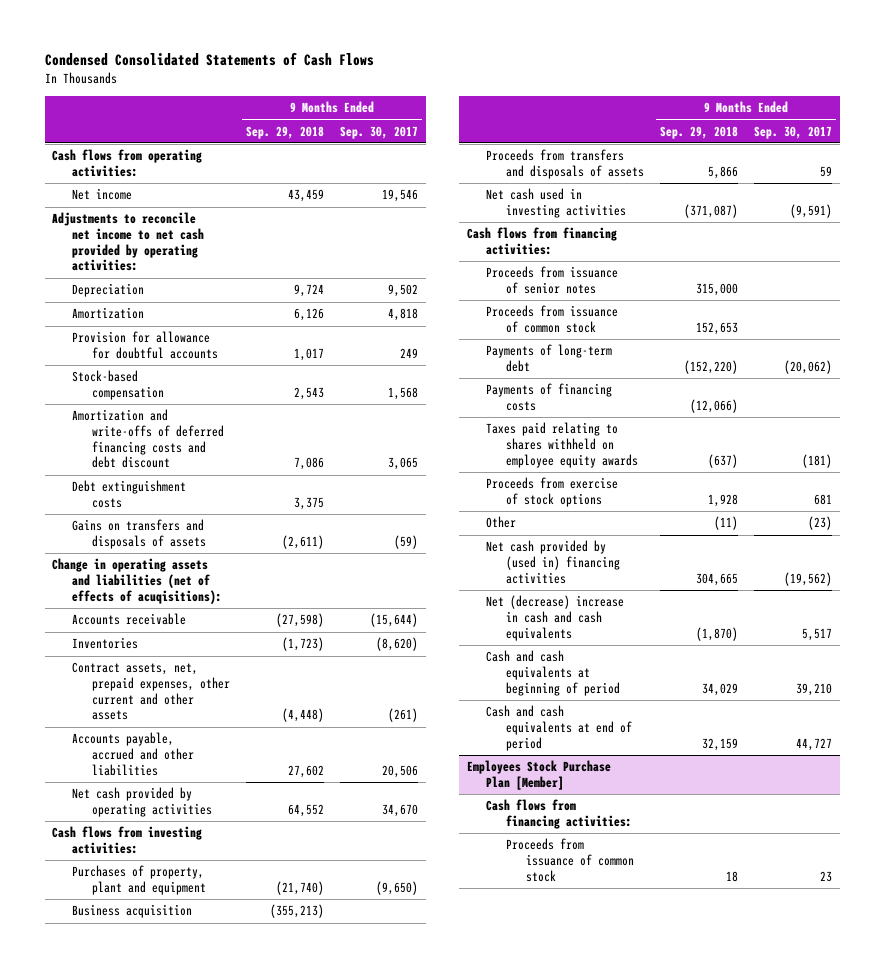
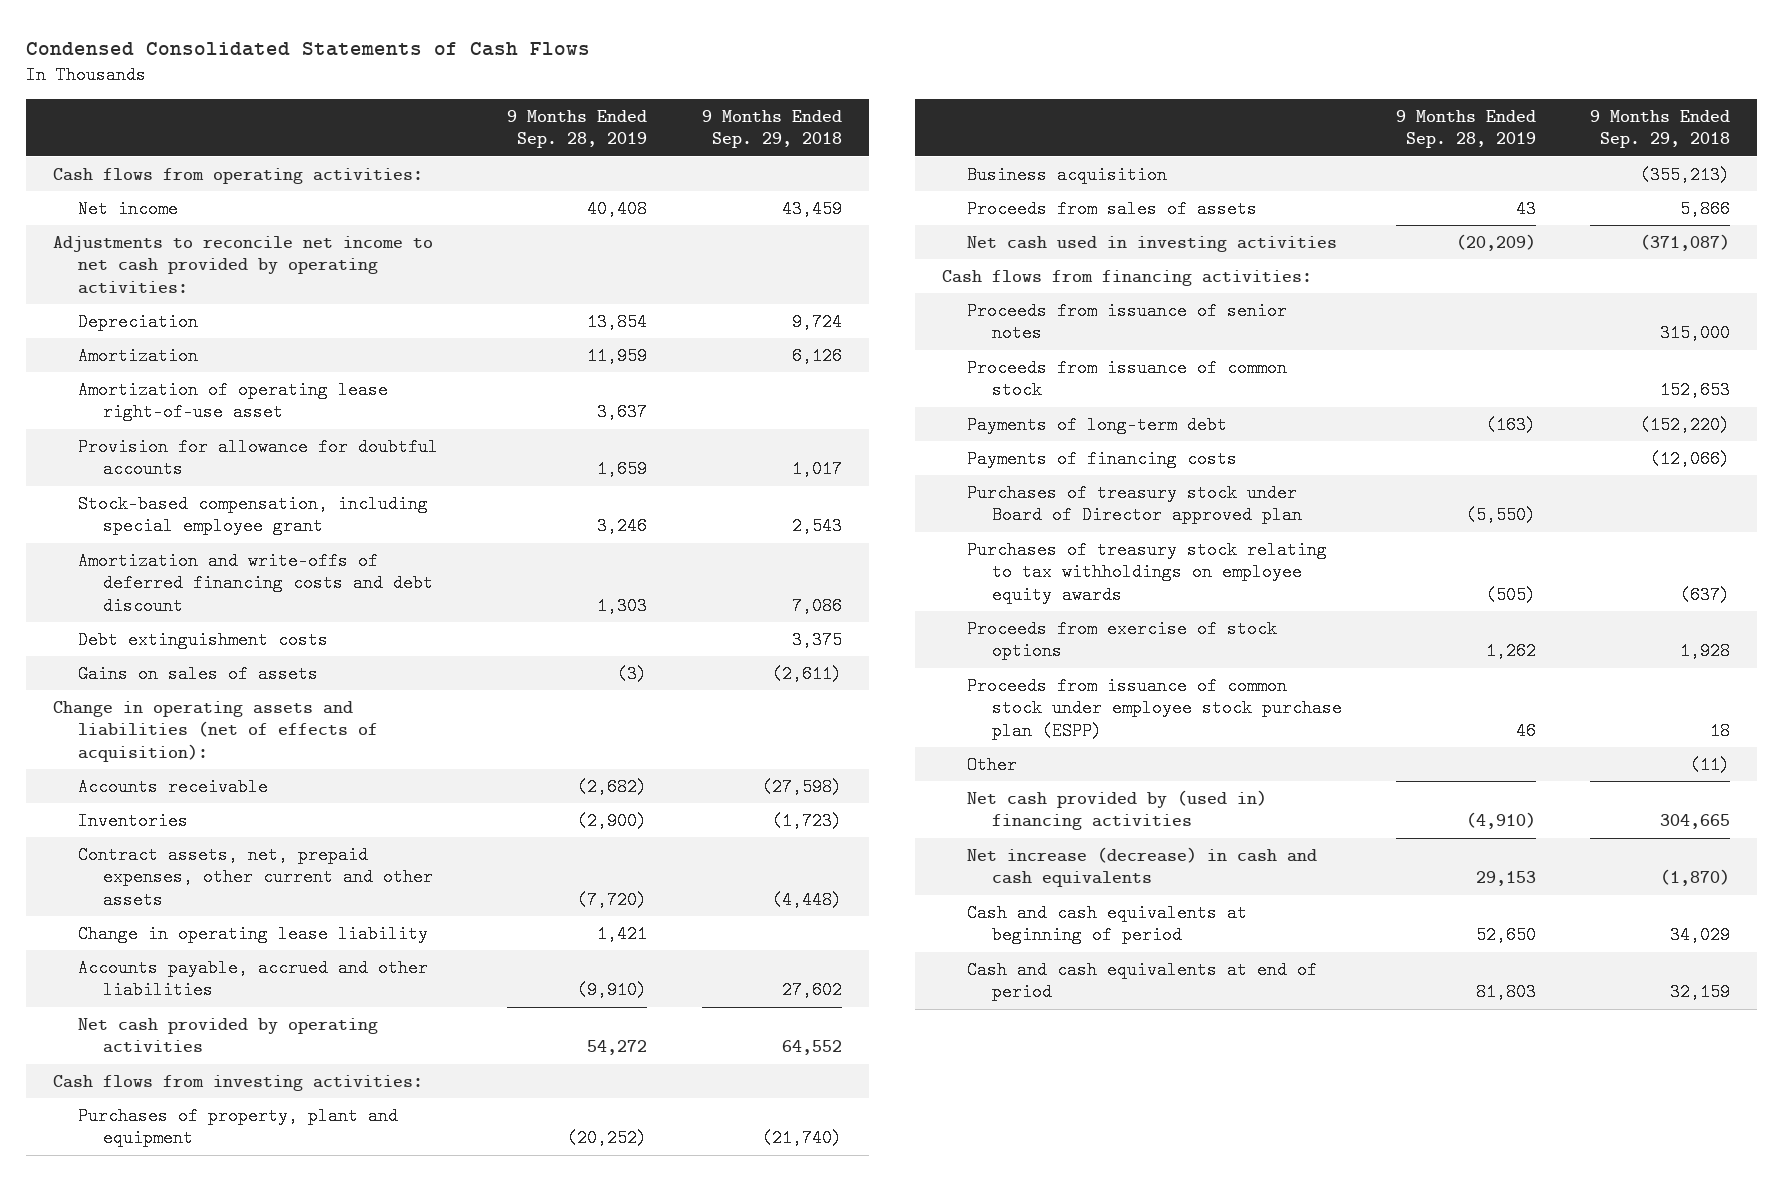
- | 9 Months Ended Sep. 29, 2018 | 9 Months Ended Sep. 30, 2017
+ | 9 Months Ended Sep. 28, 2019 | 9 Months Ended Sep. 29, 2018
+ Amortization of operating lease right-of-use asset | 3,637 |
- Stock-based compensation | 2,543 | 1,568
+ Stock-based compensation, including special employee grant | 3,246 | 2,543
- Gains on transfers and disposals of assets | (2,611) | (59)
- Change in operating assets and liabilities (net of effects of acuqisitions):
+ Gains on sales of assets | (3) | (2,611)
+ Change in operating assets and liabilities (net of effects of acquisition):
+ Change in operating lease liability | 1,421 |
- Proceeds from transfers and disposals of assets | 5,866 | 59
+ Proceeds from sales of assets | 43 | 5,866
- Taxes paid relating to shares withheld on employee equity awards | (637) | (181)
+ Purchases of treasury stock under Board of Director approved plan | (5,550) |
+ Purchases of treasury stock relating to tax withholdings on employee equity awards | (505) | (637)
+ Proceeds from issuance of common stock under employee stock purchase plan (ESPP) | 46 | 18
- Net (decrease) increase in cash and cash equivalents | (1,870) | 5,517
+ Net increase (decrease) in cash and cash equivalents | 29,153 | (1,870)
- Employees Stock Purchase Plan [Member]
- Cash flows from financing activities:
- Proceeds from issuance of common stock | 18 | 23

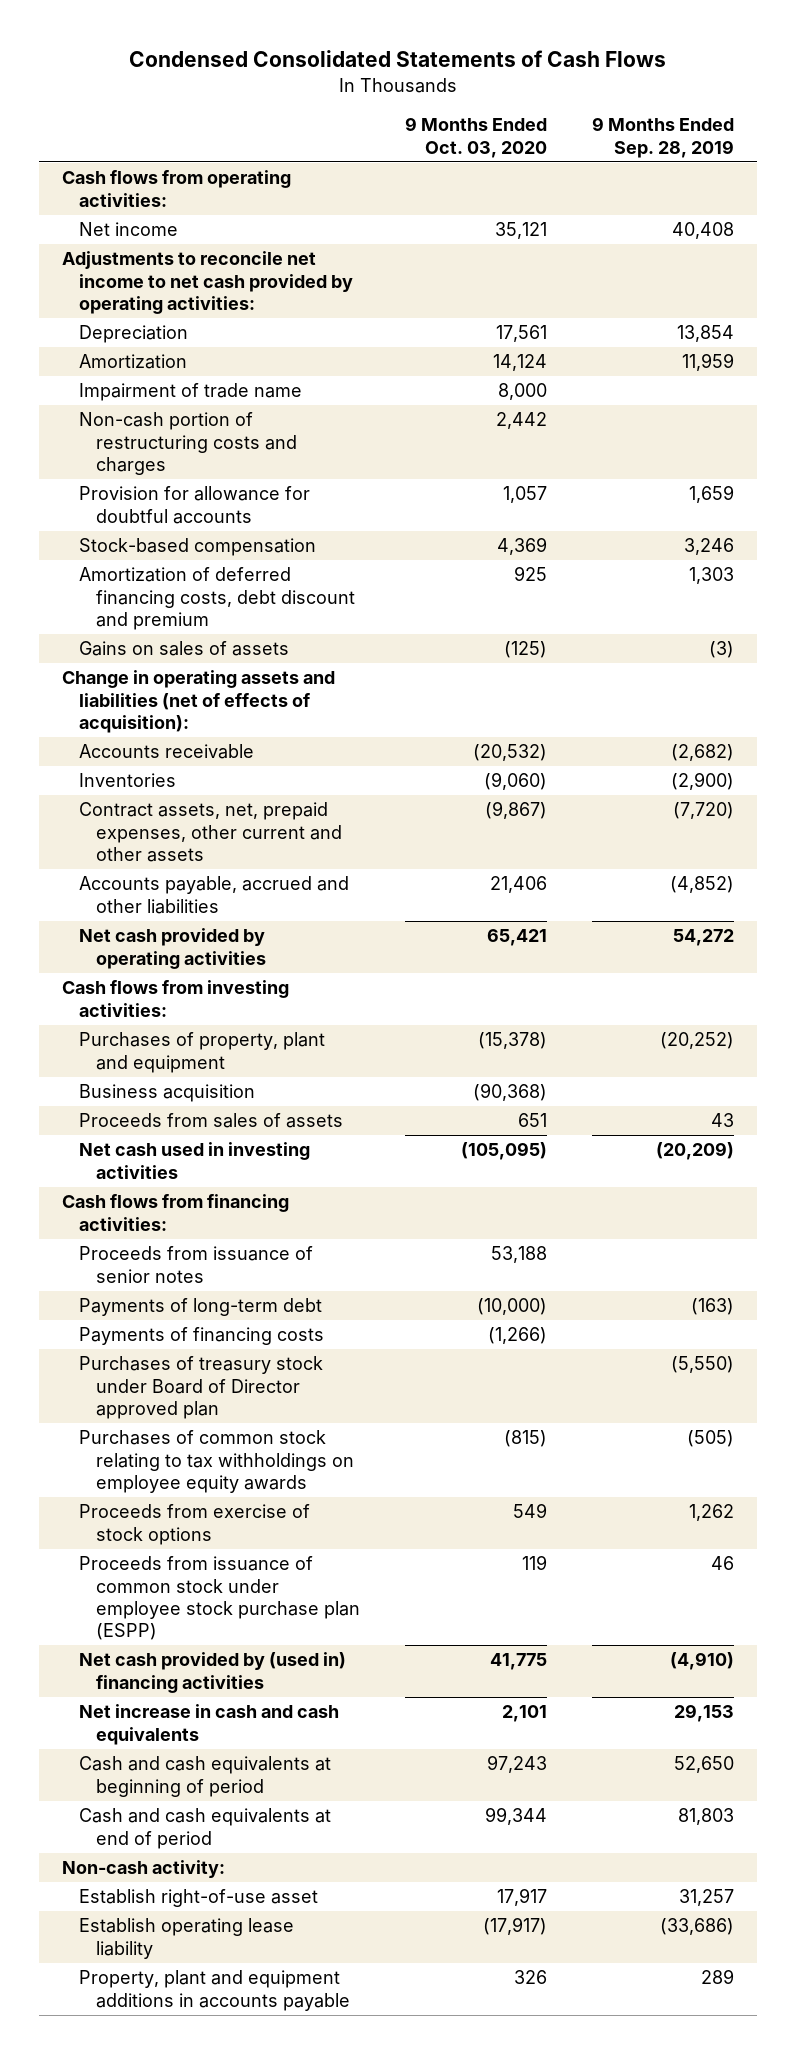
- | 9 Months Ended Sep. 28, 2019 | 9 Months Ended Sep. 29, 2018
+ | 9 Months Ended Oct. 03, 2020 | 9 Months Ended Sep. 28, 2019
- Amortization of operating lease right-of-use asset | 3,637 |
+ Impairment of trade name | 8,000 |
+ Non-cash portion of restructuring costs and charges | 2,442 |
- Stock-based compensation, including special employee grant | 3,246 | 2,543
- Amortization and write-offs of deferred financing costs and debt discount | 1,303 | 7,086
- Debt extinguishment costs | | 3,375
+ Stock-based compensation | 4,369 | 3,246
+ Amortization of deferred financing costs, debt discount and premium | 925 | 1,303
- Change in operating lease liability | 1,421 |
- Accounts payable, accrued and other liabilities | (9,910) | 27,602
+ Accounts payable, accrued and other liabilities | 21,406 | (4,852)
- Proceeds from issuance of common stock | | 152,653
- Purchases of treasury stock relating to tax withholdings on employee equity awards | (505) | (637)
+ Purchases of common stock relating to tax withholdings on employee equity awards | (815) | (505)
- Other | | (11)
- Net increase (decrease) in cash and cash equivalents | 29,153 | (1,870)
+ Net increase in cash and cash equivalents | 2,101 | 29,153
+ Non-cash activity:
+ Establish right-of-use asset | 17,917 | 31,257
+ Establish operating lease liability | (17,917) | (33,686)
+ Property, plant and equipment additions in accounts payable | 326 | 289

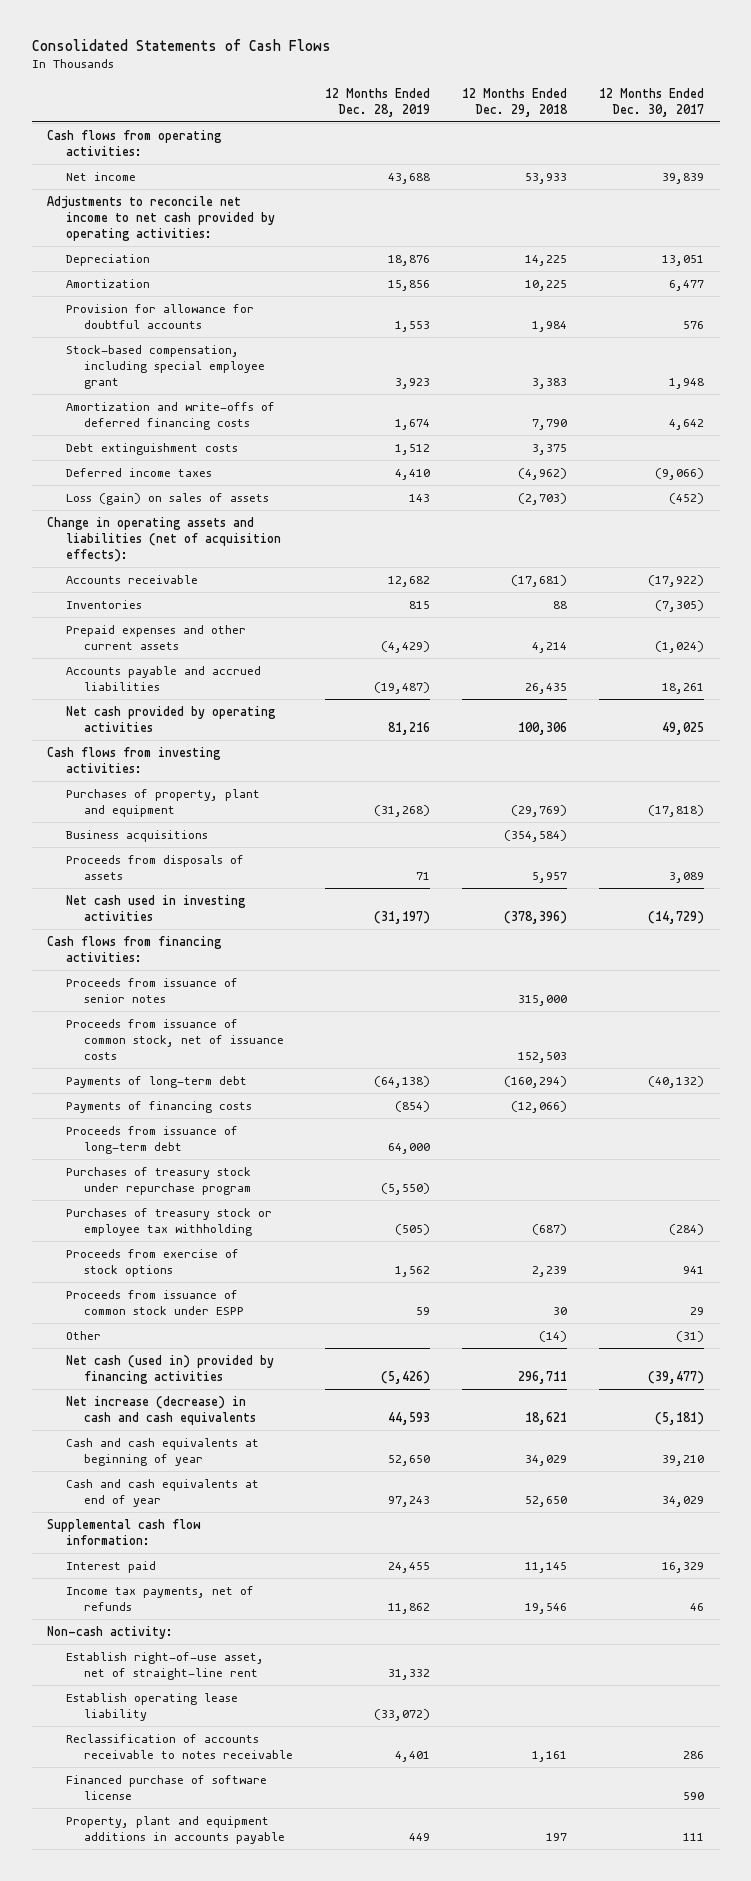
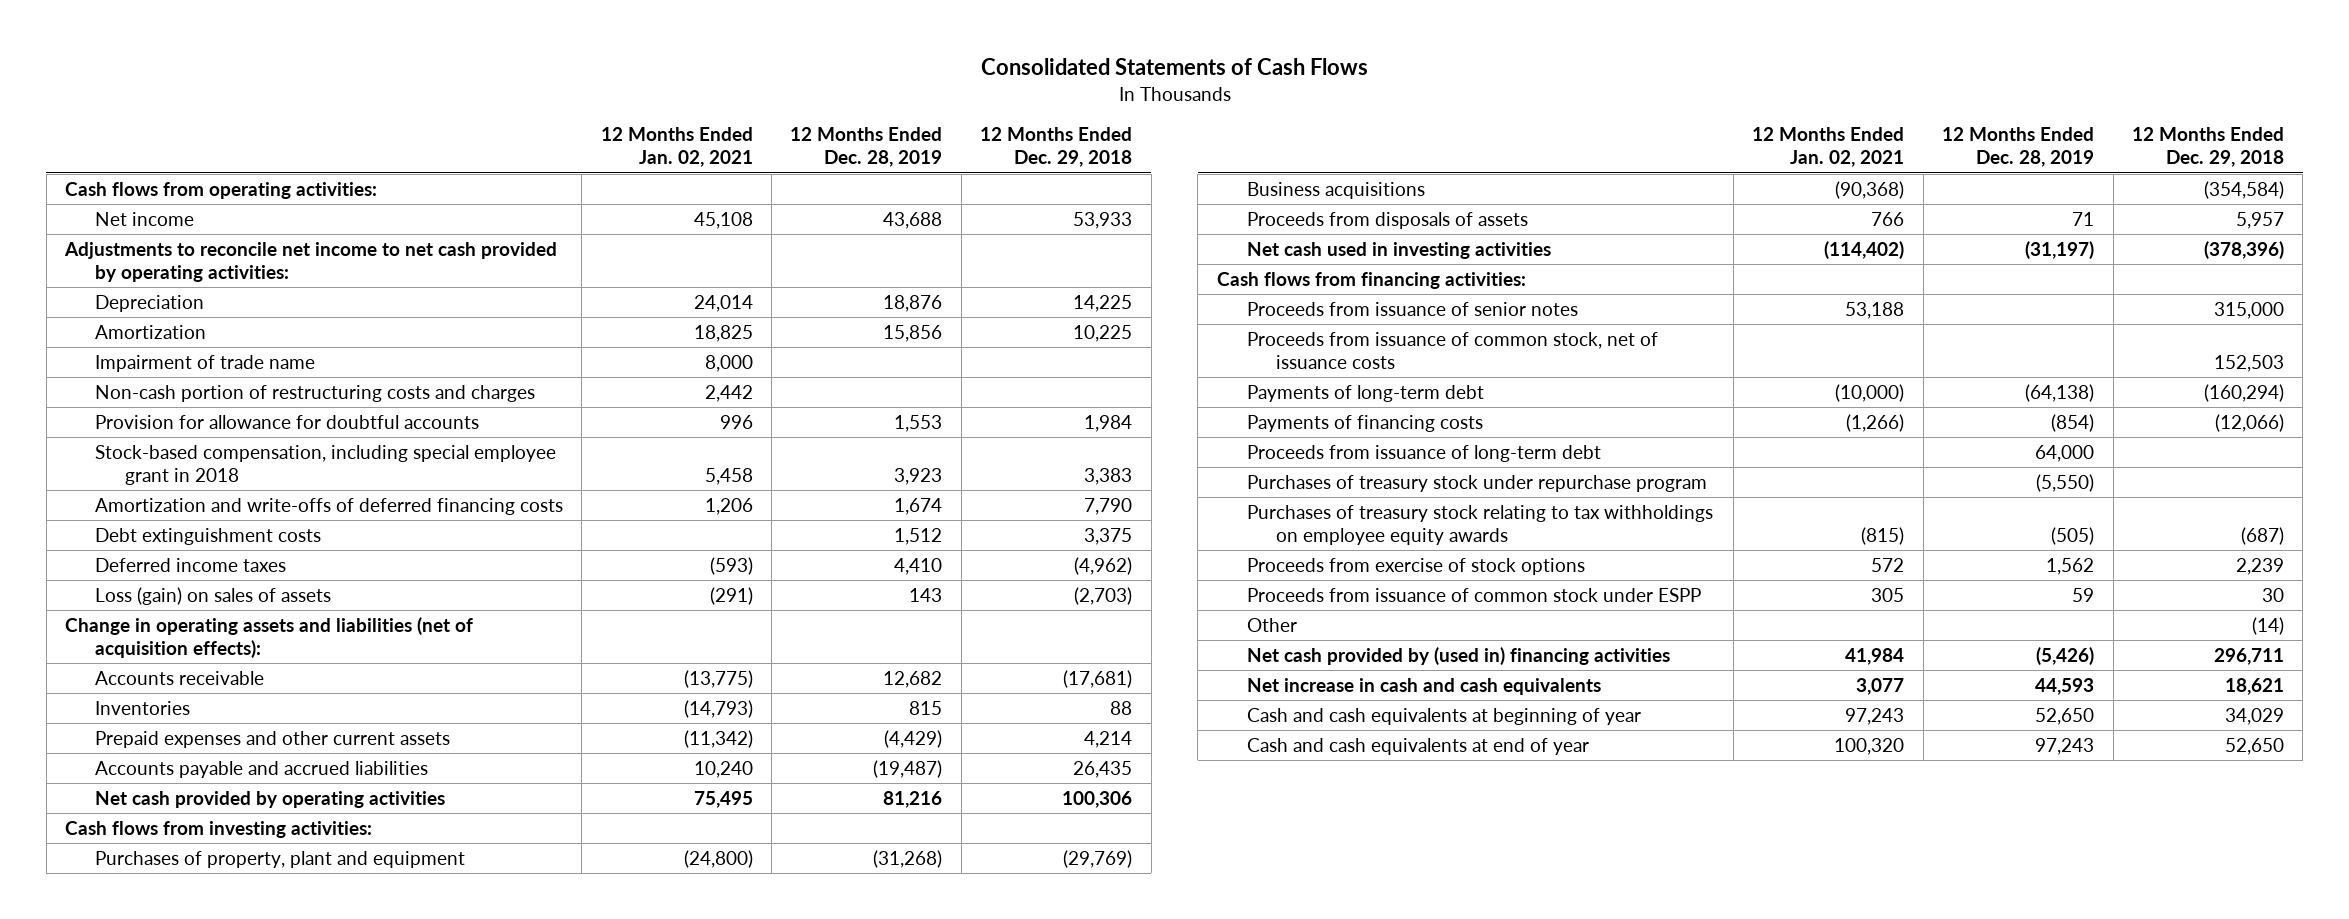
- | 12 Months Ended Dec. 28, 2019 | 12 Months Ended Dec. 29, 2018 | 12 Months Ended Dec. 30, 2017
+ | 12 Months Ended Jan. 02, 2021 | 12 Months Ended Dec. 28, 2019 | 12 Months Ended Dec. 29, 2018
+ Impairment of trade name | 8,000 | |
+ Non-cash portion of restructuring costs and charges | 2,442 | |
- Stock-based compensation, including special employee grant | 3,923 | 3,383 | 1,948
+ Stock-based compensation, including special employee grant in 2018 | 5,458 | 3,923 | 3,383
- Purchases of treasury stock or employee tax withholding | (505) | (687) | (284)
+ Purchases of treasury stock relating to tax withholdings on employee equity awards | (815) | (505) | (687)
- Net cash (used in) provided by financing activities | (5,426) | 296,711 | (39,477)
- Net increase (decrease) in cash and cash equivalents | 44,593 | 18,621 | (5,181)
+ Net cash provided by (used in) financing activities | 41,984 | (5,426) | 296,711
+ Net increase in cash and cash equivalents | 3,077 | 44,593 | 18,621
- Supplemental cash flow information:
- Interest paid | 24,455 | 11,145 | 16,329
- Income tax payments, net of refunds | 11,862 | 19,546 | 46
- Non-cash activity:
- Establish right-of-use asset, net of straight-line rent | 31,332 | |
- Establish operating lease liability | (33,072) | |
- Reclassification of accounts receivable to notes receivable | 4,401 | 1,161 | 286
- Financed purchase of software license | | | 590
- Property, plant and equipment additions in accounts payable | 449 | 197 | 111

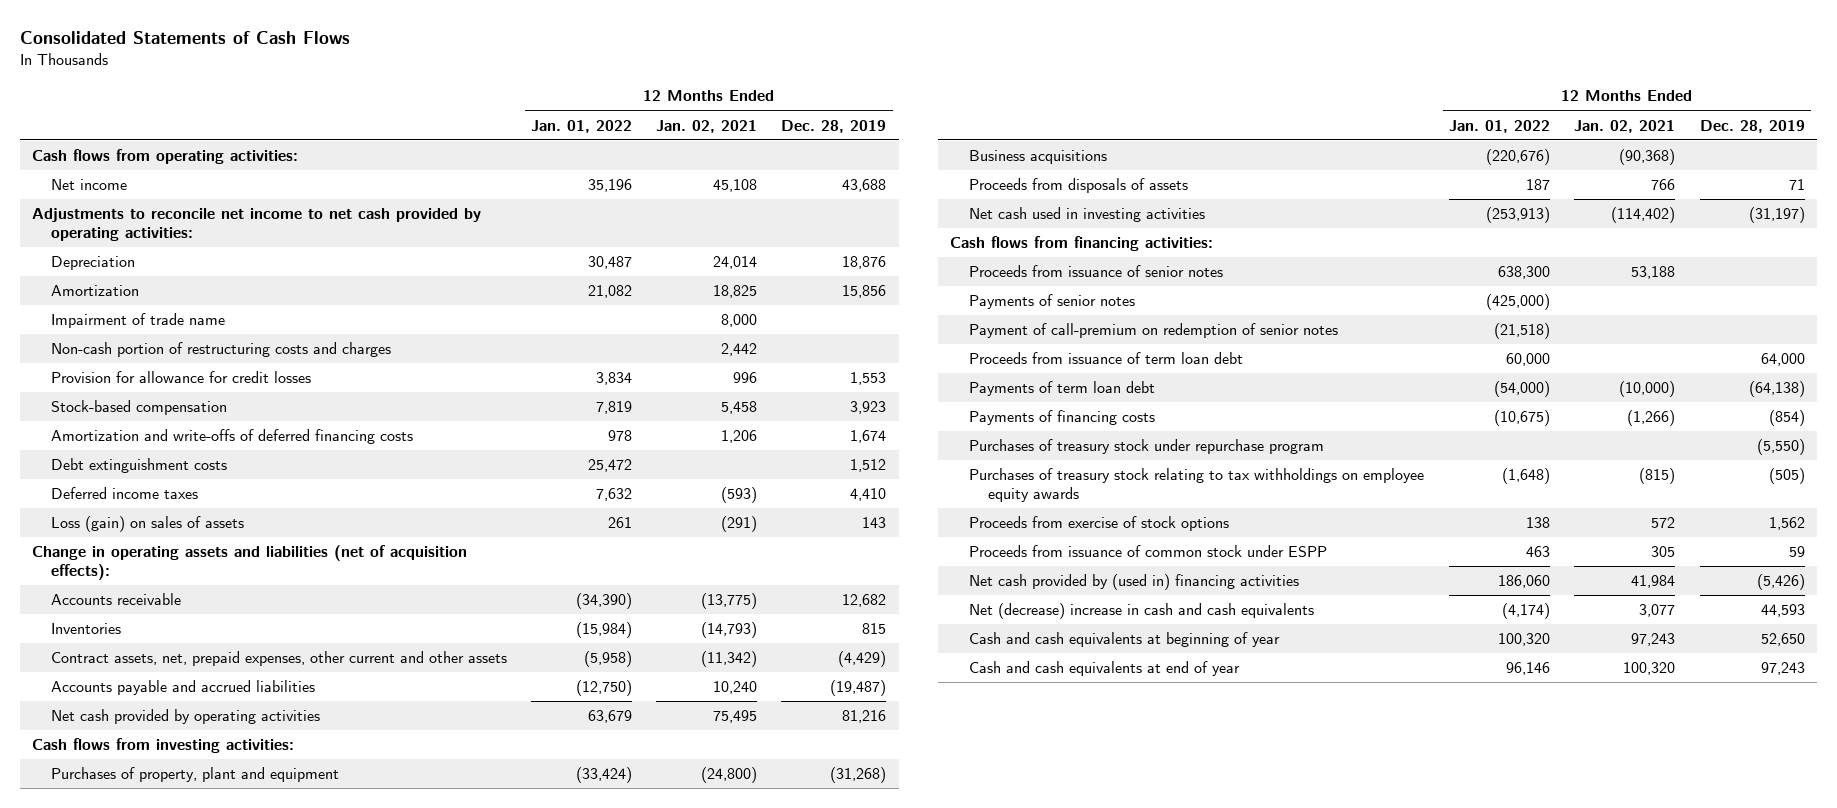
- | 12 Months Ended Jan. 02, 2021 | 12 Months Ended Dec. 28, 2019 | 12 Months Ended Dec. 29, 2018
+ | 12 Months Ended Jan. 01, 2022 | 12 Months Ended Jan. 02, 2021 | 12 Months Ended Dec. 28, 2019
- Provision for allowance for doubtful accounts | 996 | 1,553 | 1,984
- Stock-based compensation, including special employee grant in 2018 | 5,458 | 3,923 | 3,383
+ Provision for allowance for credit losses | 3,834 | 996 | 1,553
+ Stock-based compensation | 7,819 | 5,458 | 3,923
- Prepaid expenses and other current assets | (11,342) | (4,429) | 4,214
+ Contract assets, net, prepaid expenses, other current and other assets | (5,958) | (11,342) | (4,429)
- Proceeds from issuance of common stock, net of issuance costs | | | 152,503
- Payments of long-term debt | (10,000) | (64,138) | (160,294)
+ Payments of senior notes | (425,000) | |
+ Payment of call-premium on redemption of senior notes | (21,518) | |
+ Proceeds from issuance of term loan debt | 60,000 | | 64,000
+ Payments of term loan debt | (54,000) | (10,000) | (64,138)
- Proceeds from issuance of long-term debt | | 64,000 |
- Other | | | (14)
- Net increase in cash and cash equivalents | 3,077 | 44,593 | 18,621
+ Net (decrease) increase in cash and cash equivalents | (4,174) | 3,077 | 44,593

